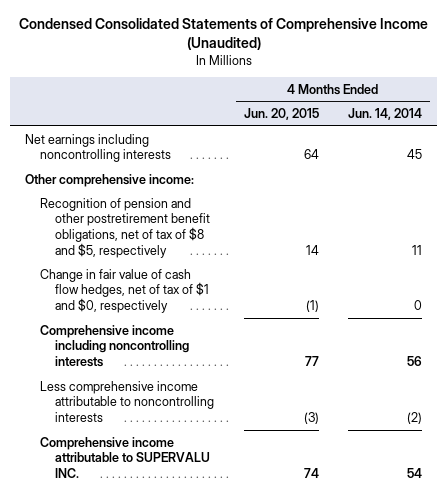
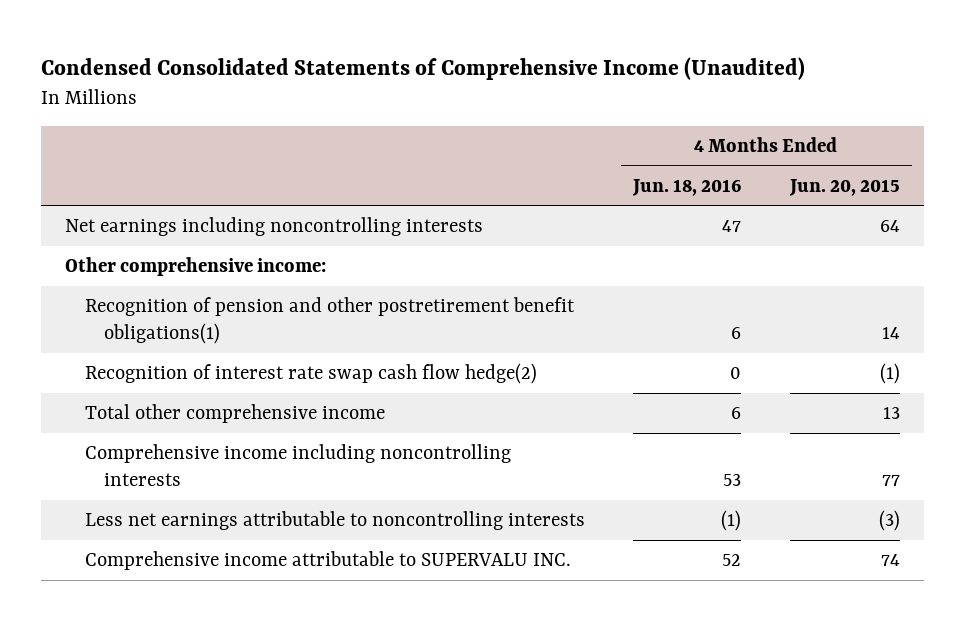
- | 4 Months Ended Jun. 20, 2015 | 4 Months Ended Jun. 14, 2014
+ | 4 Months Ended Jun. 18, 2016 | 4 Months Ended Jun. 20, 2015
- Recognition of pension and other postretirement benefit obligations, net of tax of $8 and $5, respectively | 14 | 11
- Change in fair value of cash flow hedges, net of tax of $1 and $0, respectively | (1) | 0
+ Recognition of pension and other postretirement benefit obligations(1) | 6 | 14
+ Recognition of interest rate swap cash flow hedge(2) | 0 | (1)
+ Total other comprehensive income | 6 | 13
- Less comprehensive income attributable to noncontrolling interests | (3) | (2)
+ Less net earnings attributable to noncontrolling interests | (1) | (3)

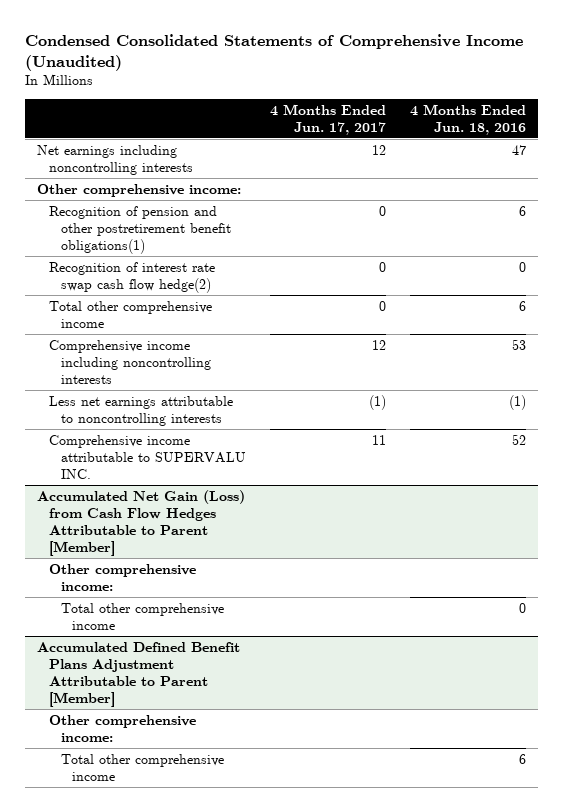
- | 4 Months Ended Jun. 18, 2016 | 4 Months Ended Jun. 20, 2015
+ | 4 Months Ended Jun. 17, 2017 | 4 Months Ended Jun. 18, 2016
+ Accumulated Net Gain (Loss) from Cash Flow Hedges Attributable to Parent [Member]
+ Other comprehensive income:
+ Total other comprehensive income | | 0
+ Accumulated Defined Benefit Plans Adjustment Attributable to Parent [Member]
+ Other comprehensive income:
+ Total other comprehensive income | | 6

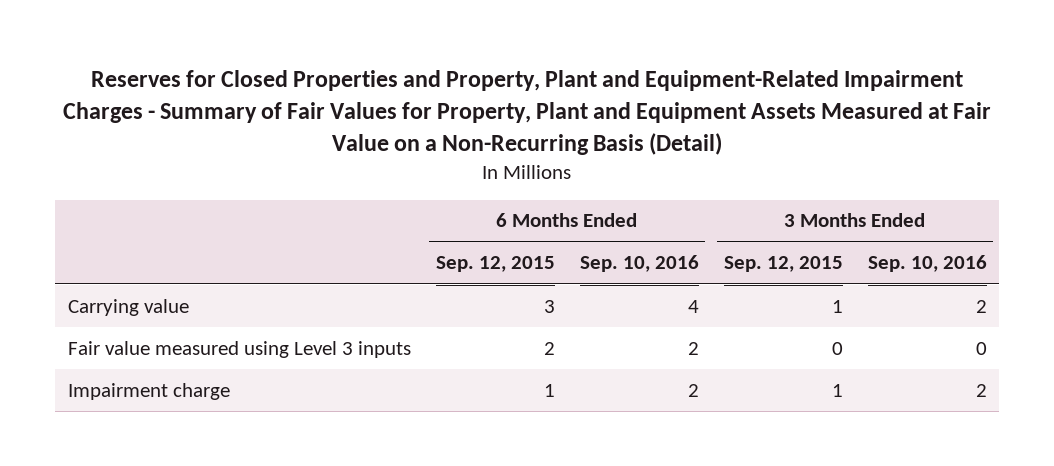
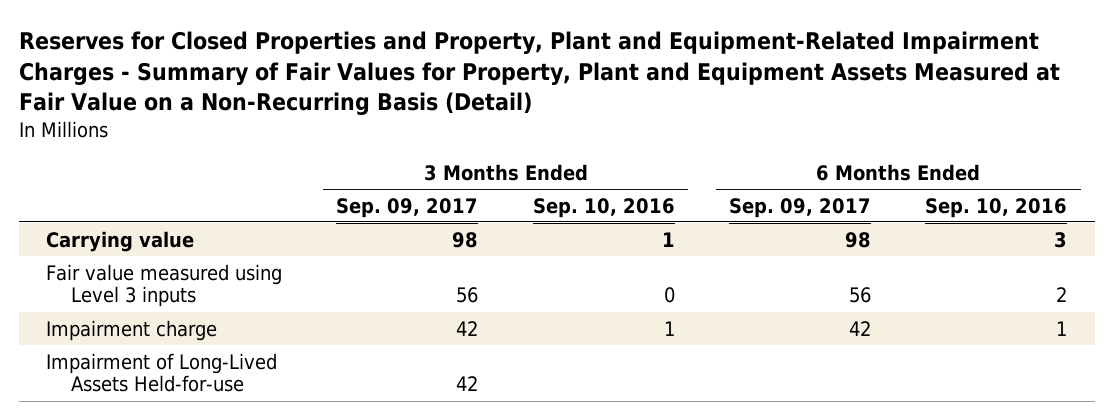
- | 6 Months Ended Sep. 12, 2015 | 6 Months Ended Sep. 10, 2016 | 3 Months Ended Sep. 12, 2015 | 3 Months Ended Sep. 10, 2016
+ | 3 Months Ended Sep. 09, 2017 | 3 Months Ended Sep. 10, 2016 | 6 Months Ended Sep. 09, 2017 | 6 Months Ended Sep. 10, 2016
- Carrying value | 3 | 4 | 1 | 2
+ Carrying value | 98 | 1 | 98 | 3
- Impairment charge | 1 | 2 | 1 | 2
+ Impairment charge | 42 | 1 | 42 | 1
+ Impairment of Long-Lived Assets Held-for-use | 42 | | |

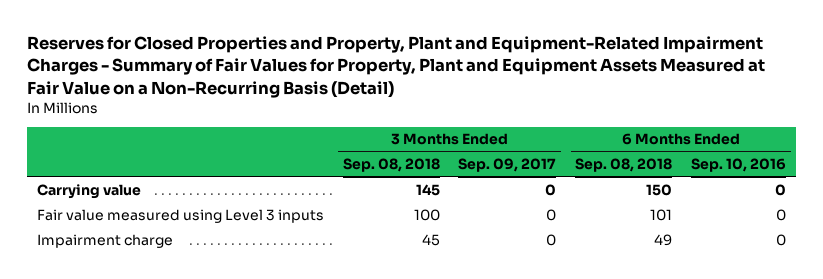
- | 3 Months Ended Sep. 09, 2017 | 3 Months Ended Sep. 10, 2016 | 6 Months Ended Sep. 09, 2017 | 6 Months Ended Sep. 10, 2016
+ | 3 Months Ended Sep. 08, 2018 | 3 Months Ended Sep. 09, 2017 | 6 Months Ended Sep. 08, 2018 | 6 Months Ended Sep. 10, 2016
- Carrying value | 98 | 1 | 98 | 3
- Fair value measured using Level 3 inputs | 56 | 0 | 56 | 2
- Impairment charge | 42 | 1 | 42 | 1
- Impairment of Long-Lived Assets Held-for-use | 42 | | |
+ Carrying value | 145 | 0 | 150 | 0
+ Fair value measured using Level 3 inputs | 100 | 0 | 101 | 0
+ Impairment charge | 45 | 0 | 49 | 0

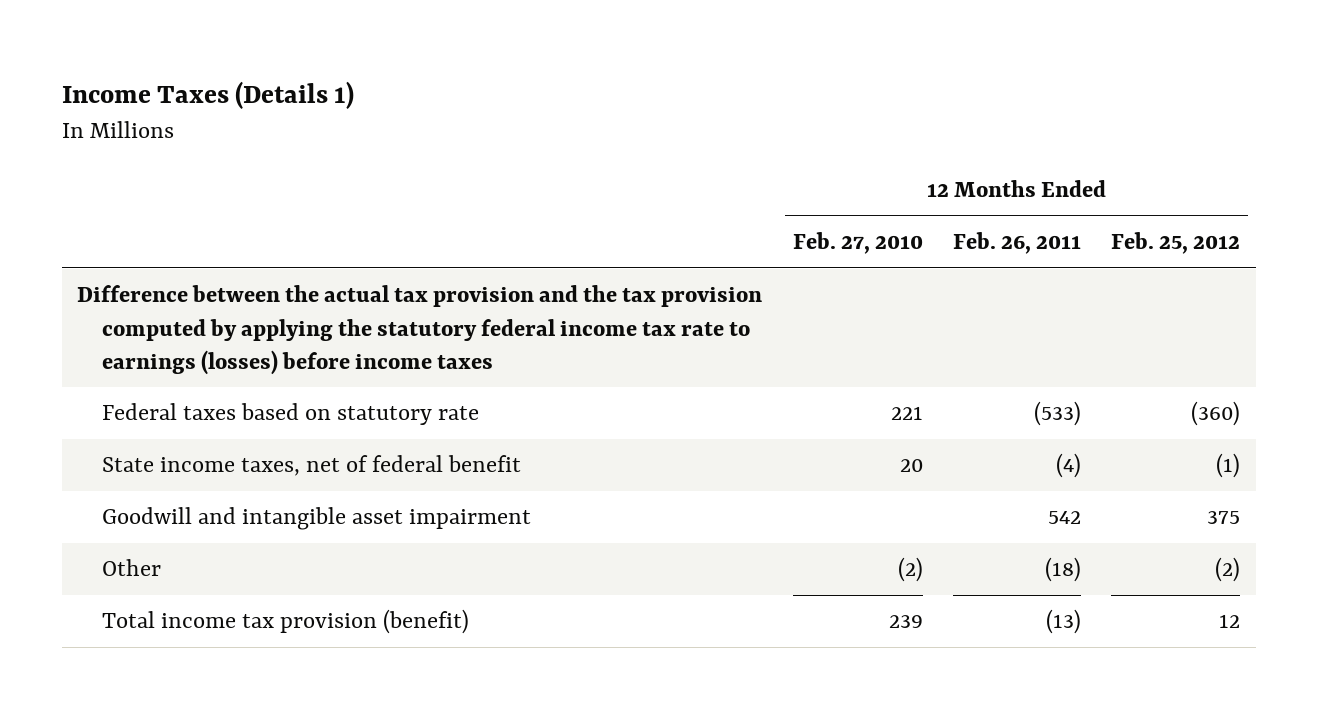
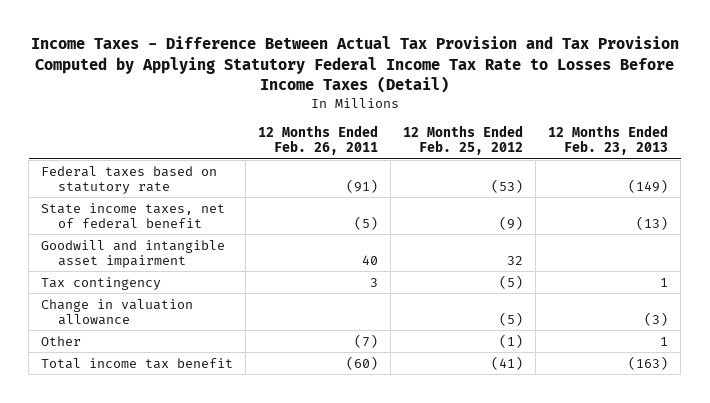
- Income Taxes (Details 1)
+ Income Taxes - Difference Between Actual Tax Provision and Tax Provision Computed by Applying Statutory Federal Income Tax Rate to Losses Before Income Taxes (Detail)
- | 12 Months Ended Feb. 27, 2010 | 12 Months Ended Feb. 26, 2011 | 12 Months Ended Feb. 25, 2012
+ | 12 Months Ended Feb. 26, 2011 | 12 Months Ended Feb. 25, 2012 | 12 Months Ended Feb. 23, 2013
- Difference between the actual tax provision and the tax provision computed by applying the statutory federal income tax rate to earnings (losses) before income taxes
- Federal taxes based on statutory rate | 221 | (533) | (360)
- State income taxes, net of federal benefit | 20 | (4) | (1)
- Goodwill and intangible asset impairment | | 542 | 375
- Other | (2) | (18) | (2)
- Total income tax provision (benefit) | 239 | (13) | 12
+ Federal taxes based on statutory rate | (91) | (53) | (149)
+ State income taxes, net of federal benefit | (5) | (9) | (13)
+ Goodwill and intangible asset impairment | 40 | 32 |
+ Tax contingency | 3 | (5) | 1
+ Change in valuation allowance | | (5) | (3)
+ Other | (7) | (1) | 1
+ Total income tax benefit | (60) | (41) | (163)

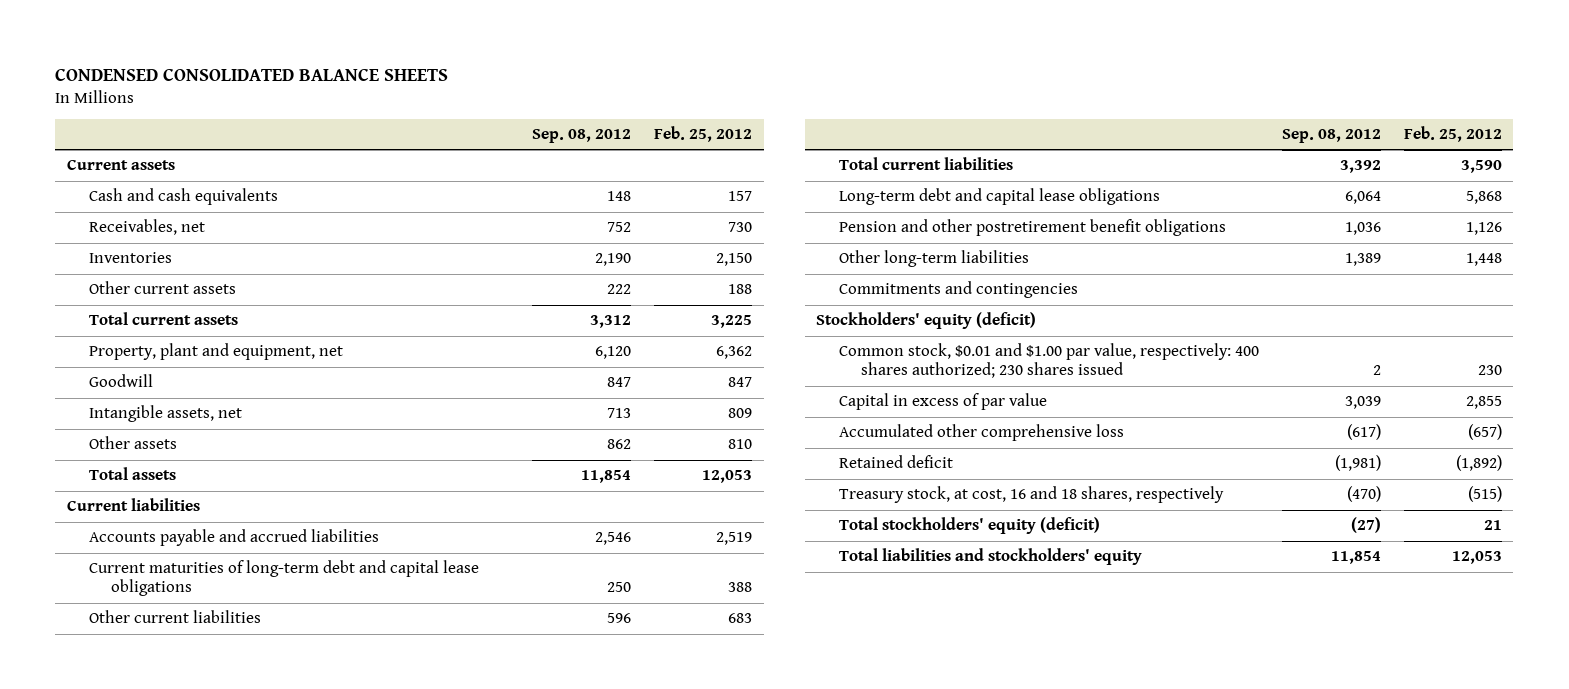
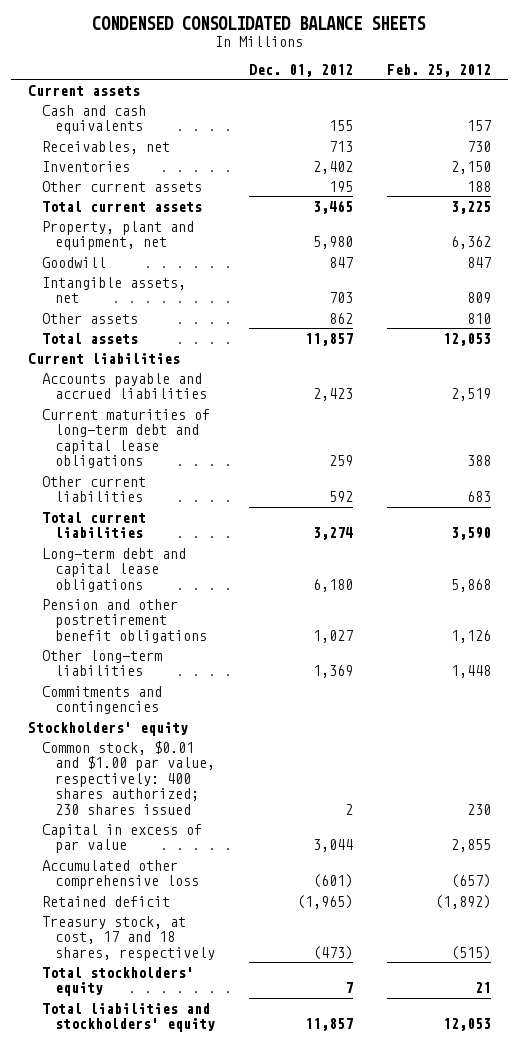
- | Sep. 08, 2012 | Feb. 25, 2012
+ | Dec. 01, 2012 | Feb. 25, 2012
- Stockholders' equity (deficit)
+ Stockholders' equity
- Treasury stock, at cost, 16 and 18 shares, respectively | (470) | (515)
- Total stockholders' equity (deficit) | (27) | 21
+ Treasury stock, at cost, 17 and 18 shares, respectively | (473) | (515)
+ Total stockholders' equity | 7 | 21

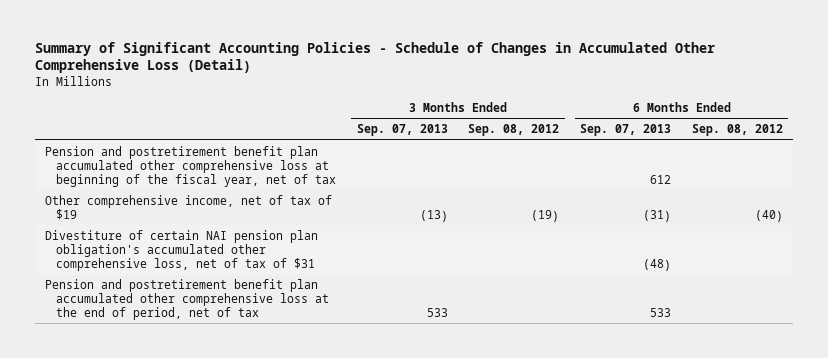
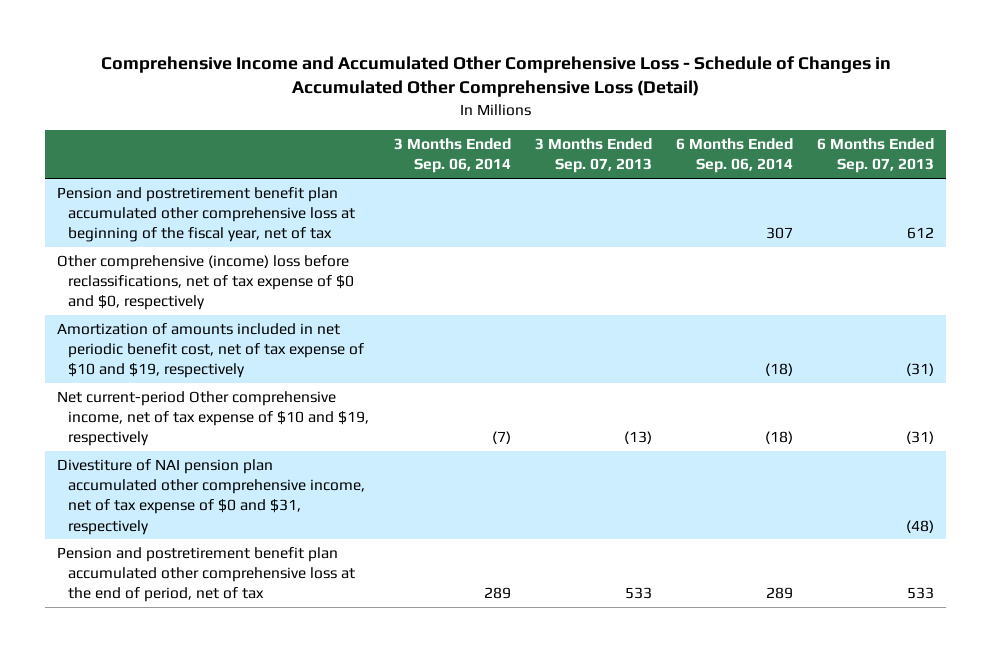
- Summary of Significant Accounting Policies - Schedule of Changes in Accumulated Other Comprehensive Loss (Detail)
+ Comprehensive Income and Accumulated Other Comprehensive Loss - Schedule of Changes in Accumulated Other Comprehensive Loss (Detail)
- | 3 Months Ended Sep. 07, 2013 | 3 Months Ended Sep. 08, 2012 | 6 Months Ended Sep. 07, 2013 | 6 Months Ended Sep. 08, 2012
+ | 3 Months Ended Sep. 06, 2014 | 3 Months Ended Sep. 07, 2013 | 6 Months Ended Sep. 06, 2014 | 6 Months Ended Sep. 07, 2013
- Other comprehensive income, net of tax of $19 | (13) | (19) | (31) | (40)
- Divestiture of certain NAI pension plan obligation's accumulated other comprehensive loss, net of tax of $31 | | | (48) |
+ Other comprehensive (income) loss before reclassifications, net of tax expense of $0 and $0, respectively
+ Amortization of amounts included in net periodic benefit cost, net of tax expense of $10 and $19, respectively | | | (18) | (31)
+ Net current-period Other comprehensive income, net of tax expense of $10 and $19, respectively | (7) | (13) | (18) | (31)
+ Divestiture of NAI pension plan accumulated other comprehensive income, net of tax expense of $0 and $31, respectively | | | | (48)

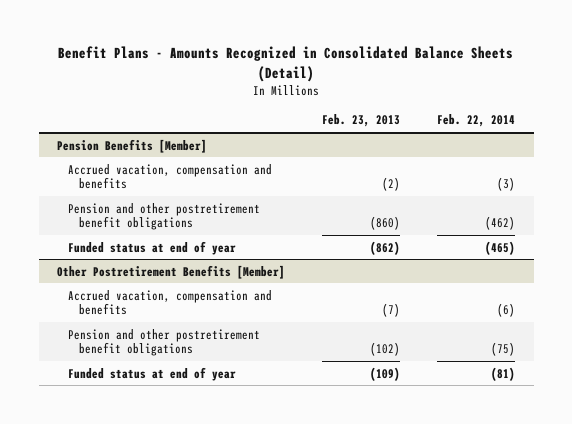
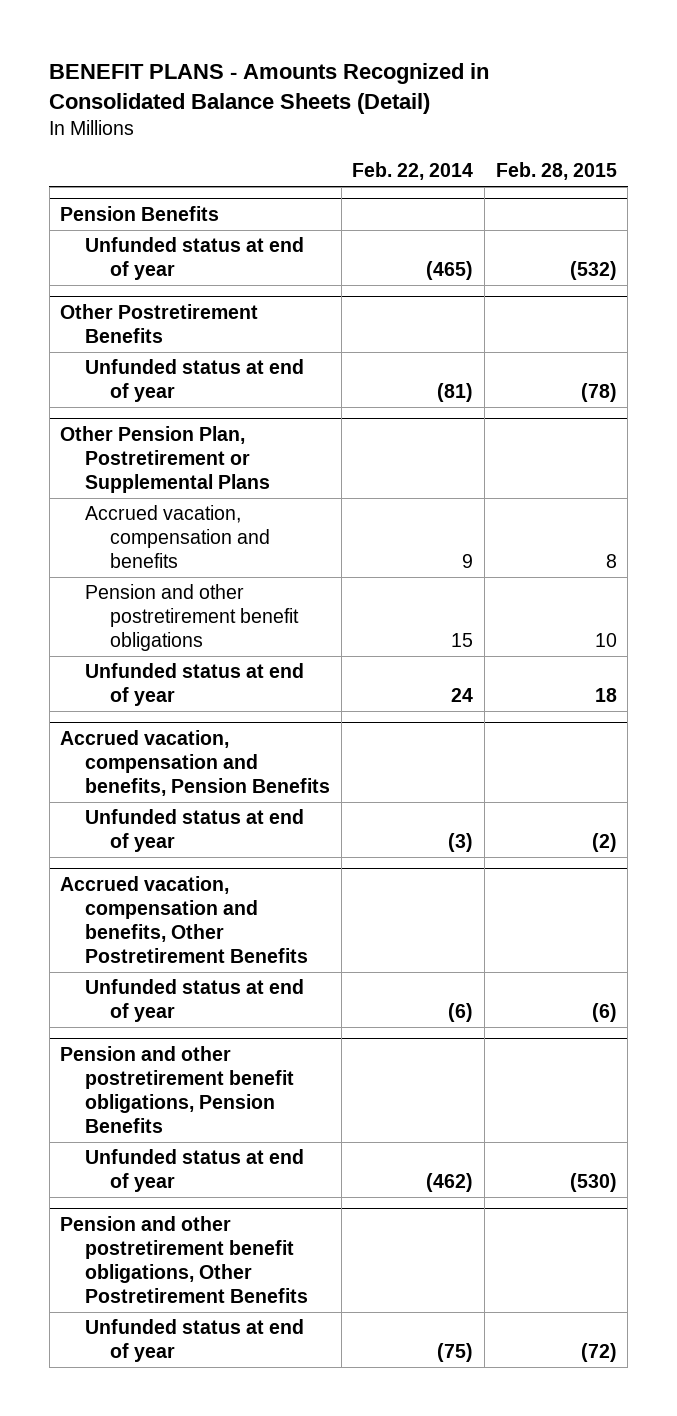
- Benefit Plans - Amounts Recognized in Consolidated Balance Sheets (Detail)
+ BENEFIT PLANS - Amounts Recognized in Consolidated Balance Sheets (Detail)
- | Feb. 23, 2013 | Feb. 22, 2014
+ | Feb. 22, 2014 | Feb. 28, 2015
- Pension Benefits [Member]
- Accrued vacation, compensation and benefits | (2) | (3)
- Pension and other postretirement benefit obligations | (860) | (462)
- Funded status at end of year | (862) | (465)
- Other Postretirement Benefits [Member]
- Accrued vacation, compensation and benefits | (7) | (6)
- Pension and other postretirement benefit obligations | (102) | (75)
- Funded status at end of year | (109) | (81)
+ Pension Benefits
+ Unfunded status at end of year | (465) | (532)
+ Other Postretirement Benefits
+ Unfunded status at end of year | (81) | (78)
+ Other Pension Plan, Postretirement or Supplemental Plans
+ Accrued vacation, compensation and benefits | 9 | 8
+ Pension and other postretirement benefit obligations | 15 | 10
+ Unfunded status at end of year | 24 | 18
+ Accrued vacation, compensation and benefits, Pension Benefits
+ Unfunded status at end of year | (3) | (2)
+ Accrued vacation, compensation and benefits, Other Postretirement Benefits
+ Unfunded status at end of year | (6) | (6)
+ Pension and other postretirement benefit obligations, Pension Benefits
+ Unfunded status at end of year | (462) | (530)
+ Pension and other postretirement benefit obligations, Other Postretirement Benefits
+ Unfunded status at end of year | (75) | (72)

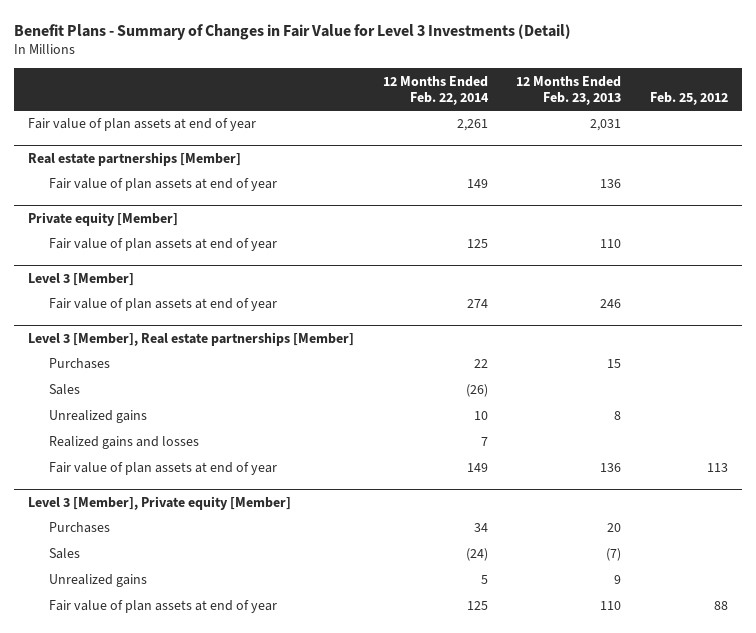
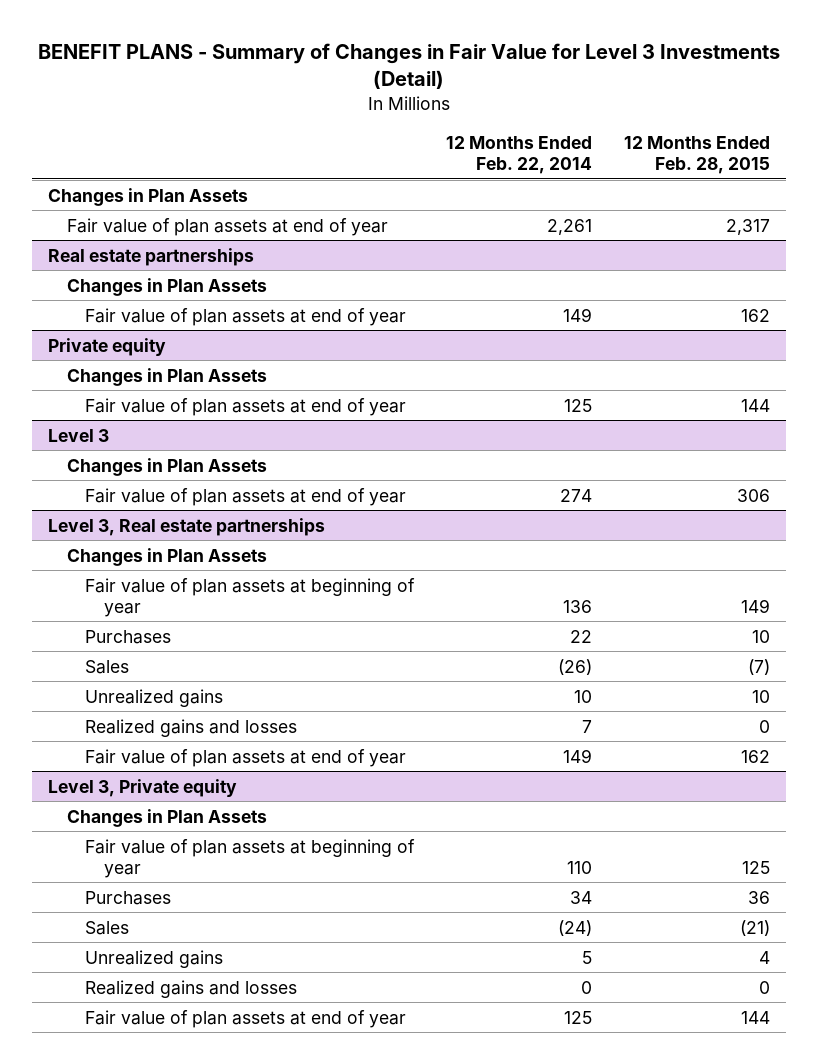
- Benefit Plans - Summary of Changes in Fair Value for Level 3 Investments (Detail)
+ BENEFIT PLANS - Summary of Changes in Fair Value for Level 3 Investments (Detail)
- | 12 Months Ended Feb. 22, 2014 | 12 Months Ended Feb. 23, 2013 | Feb. 25, 2012
+ | 12 Months Ended Feb. 22, 2014 | 12 Months Ended Feb. 28, 2015
+ Changes in Plan Assets
- Real estate partnerships [Member]
+ Real estate partnerships
+ Changes in Plan Assets
- Private equity [Member]
+ Private equity
+ Changes in Plan Assets
- Level 3 [Member]
+ Level 3
+ Changes in Plan Assets
- Level 3 [Member], Real estate partnerships [Member]
+ Level 3, Real estate partnerships
+ Changes in Plan Assets
+ Fair value of plan assets at beginning of year | 136 | 149
- Level 3 [Member], Private equity [Member]
+ Level 3, Private equity
+ Changes in Plan Assets
+ Fair value of plan assets at beginning of year | 110 | 125
+ Realized gains and losses | 0 | 0

